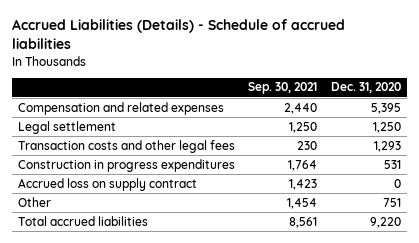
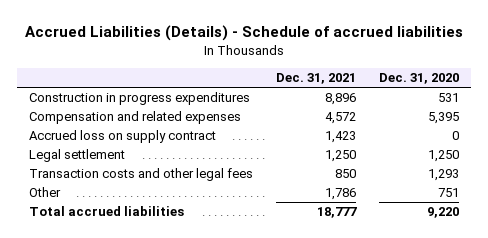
- | Sep. 30, 2021 | Dec. 31, 2020
+ | Dec. 31, 2021 | Dec. 31, 2020
moved up: Construction in progress expenditures | 8,896 | 531
moved up: Accrued loss on supply contract | 1,423 | 0

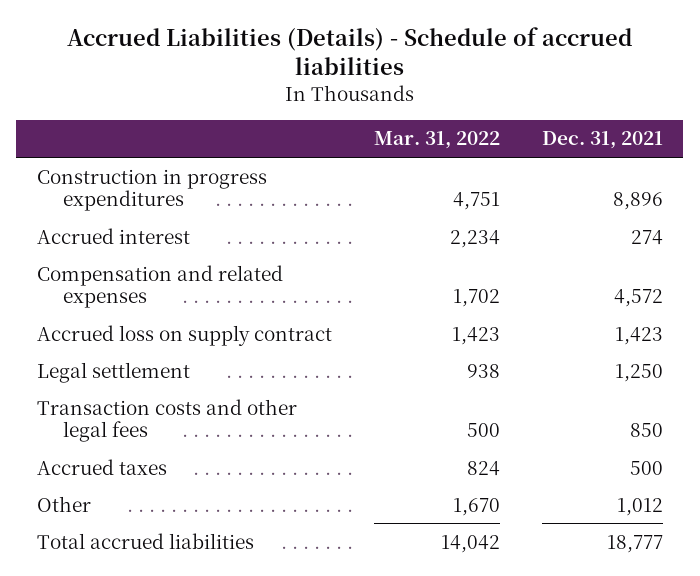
- | Dec. 31, 2021 | Dec. 31, 2020
+ | Mar. 31, 2022 | Dec. 31, 2021
+ Accrued interest | 2,234 | 274
- Other | 1,786 | 751
+ Accrued taxes | 824 | 500
+ Other | 1,670 | 1,012

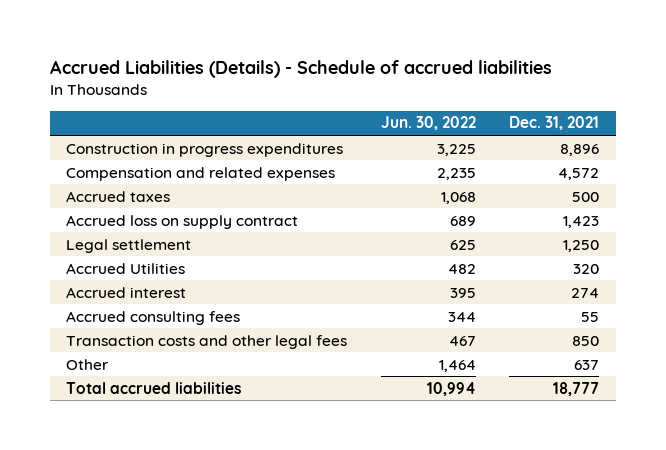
- | Mar. 31, 2022 | Dec. 31, 2021
+ | Jun. 30, 2022 | Dec. 31, 2021
moved up: Accrued taxes | 1,068 | 500
+ Accrued Utilities | 482 | 320
moved down: Accrued interest | 395 | 274
+ Accrued consulting fees | 344 | 55
- Other | 1,670 | 1,012
+ Other | 1,464 | 637

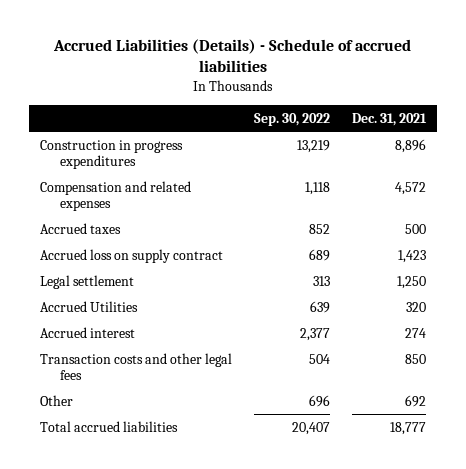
- | Jun. 30, 2022 | Dec. 31, 2021
+ | Sep. 30, 2022 | Dec. 31, 2021
- Accrued consulting fees | 344 | 55
- Other | 1,464 | 637
+ Other | 696 | 692

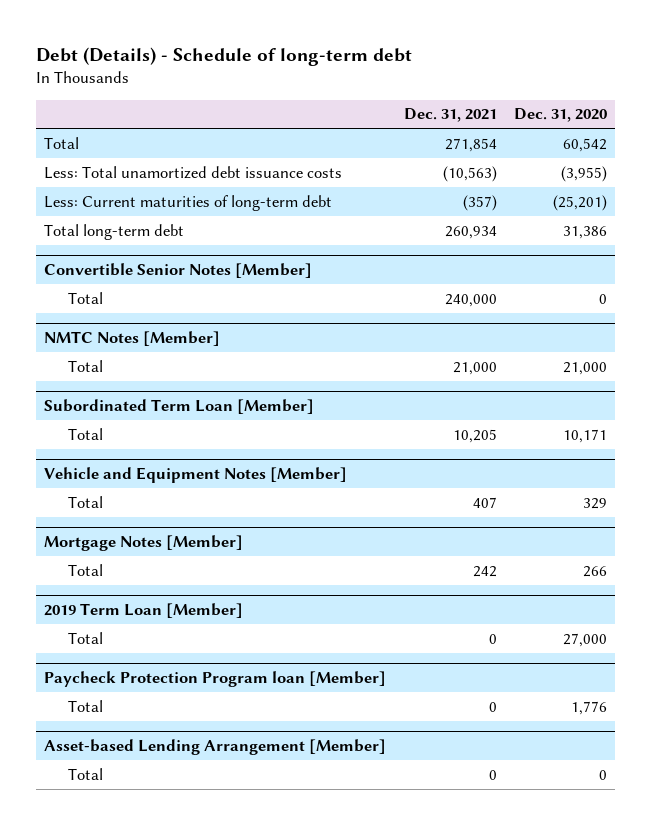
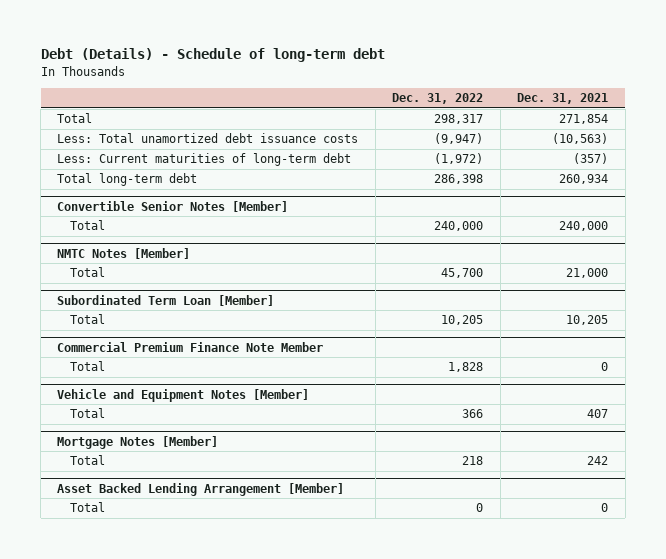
- | Dec. 31, 2021 | Dec. 31, 2020
+ | Dec. 31, 2022 | Dec. 31, 2021
+ Commercial Premium Finance Note Member
+ Total | 1,828 | 0
- 2019 Term Loan [Member]
- Total | 0 | 27,000
- Paycheck Protection Program loan [Member]
- Total | 0 | 1,776
- Asset-based Lending Arrangement [Member]
+ Asset Backed Lending Arrangement [Member]

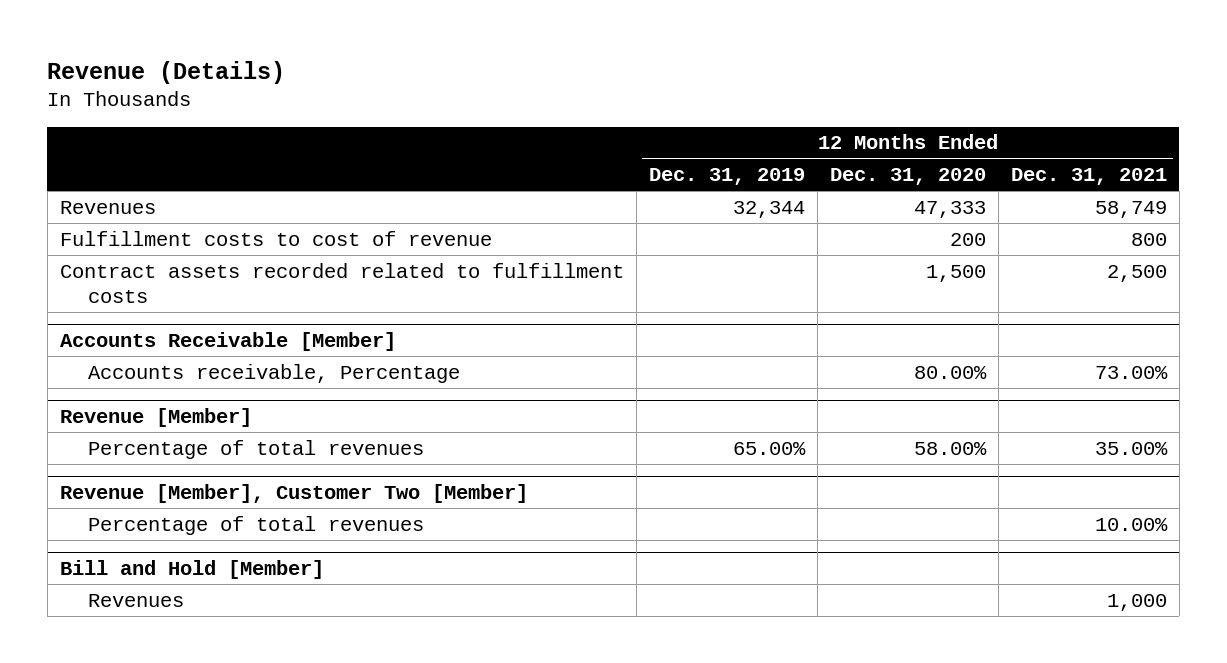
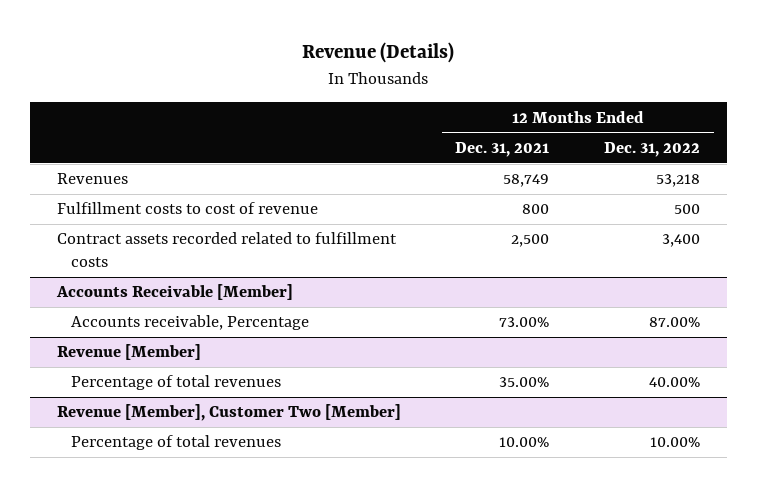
- | 12 Months Ended Dec. 31, 2019 | 12 Months Ended Dec. 31, 2020 | 12 Months Ended Dec. 31, 2021
+ | 12 Months Ended Dec. 31, 2021 | 12 Months Ended Dec. 31, 2022
- Bill and Hold [Member]
- Revenues | | | 1,000

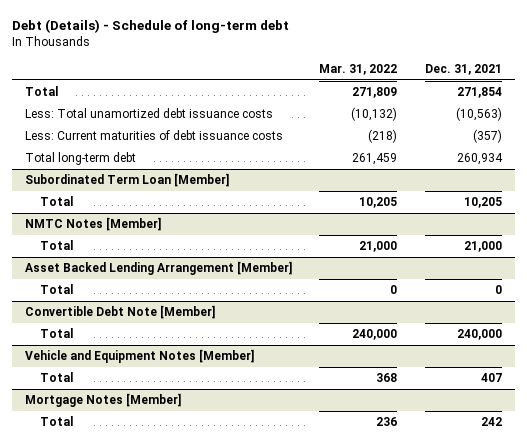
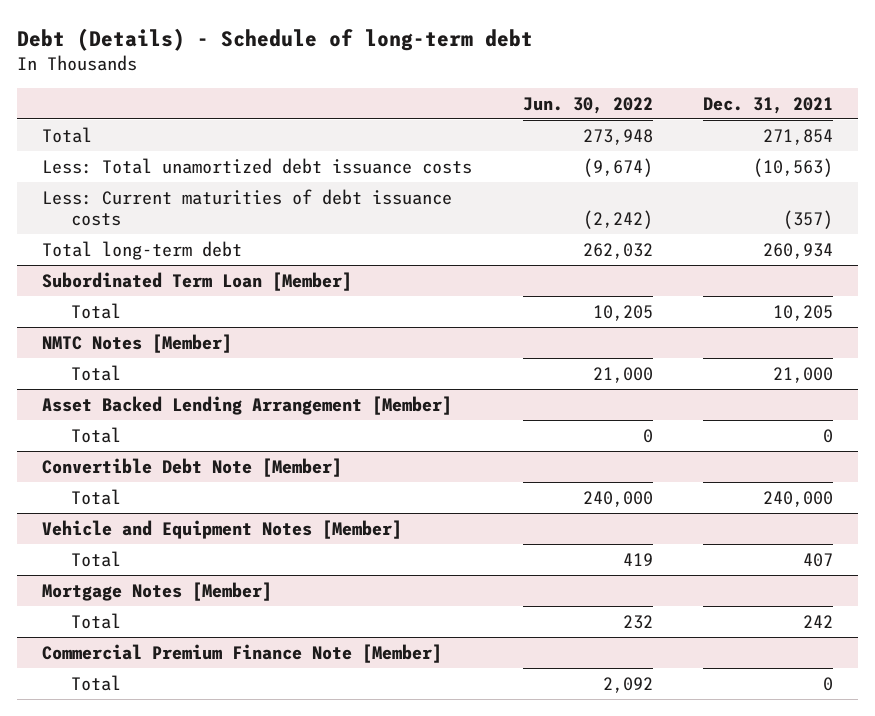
- | Mar. 31, 2022 | Dec. 31, 2021
+ | Jun. 30, 2022 | Dec. 31, 2021
+ Commercial Premium Finance Note [Member]
+ Total | 2,092 | 0

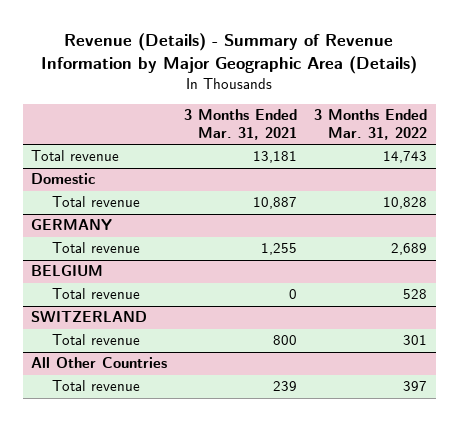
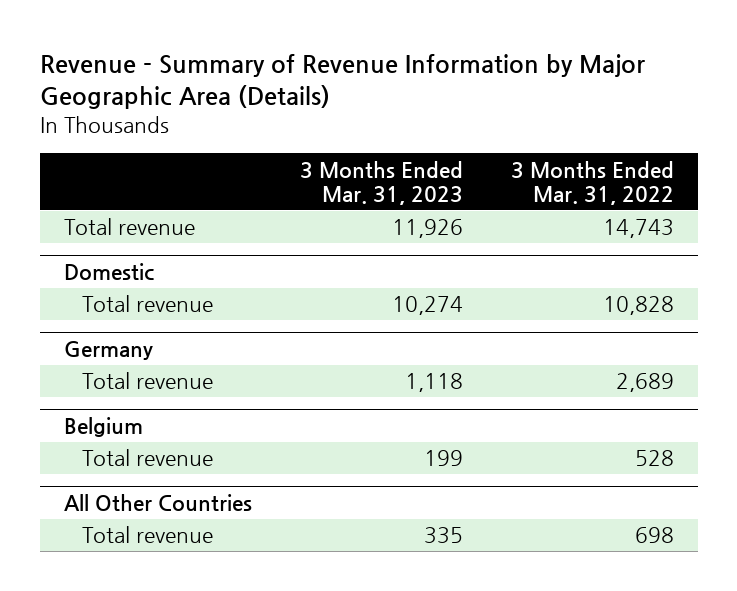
- Revenue (Details) - Summary of Revenue Information by Major Geographic Area (Details)
+ Revenue - Summary of Revenue Information by Major Geographic Area (Details)
- | 3 Months Ended Mar. 31, 2021 | 3 Months Ended Mar. 31, 2022
+ | 3 Months Ended Mar. 31, 2023 | 3 Months Ended Mar. 31, 2022
- GERMANY
+ Germany
- BELGIUM
+ Belgium
- SWITZERLAND
- Total revenue | 800 | 301
@ All Other Countries
- Total revenue | 239 | 397
+ Total revenue | 335 | 698

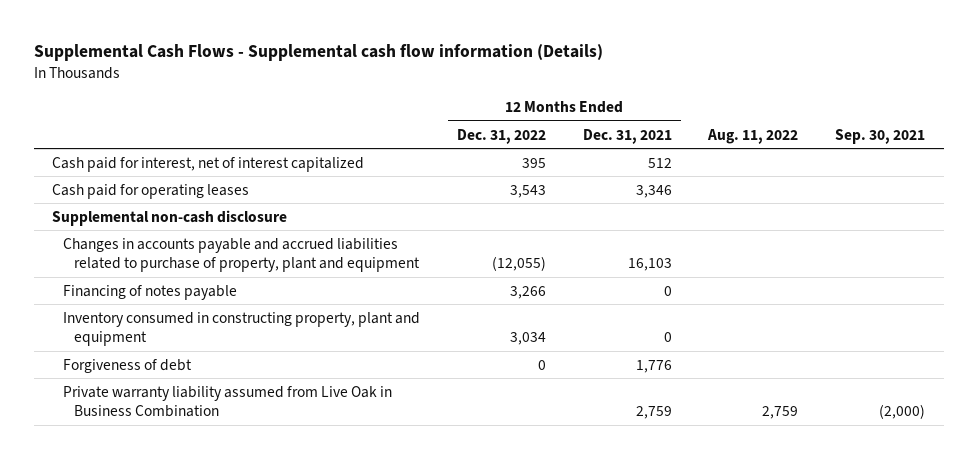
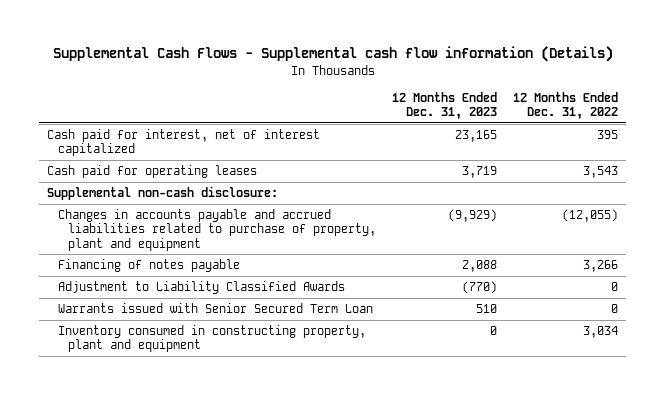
- | 12 Months Ended Dec. 31, 2022 | 12 Months Ended Dec. 31, 2021 | Aug. 11, 2022 | Sep. 30, 2021
+ | 12 Months Ended Dec. 31, 2023 | 12 Months Ended Dec. 31, 2022
- Supplemental non-cash disclosure
+ Supplemental non-cash disclosure:
+ Adjustment to Liability Classified Awards | (770) | 0
+ Warrants issued with Senior Secured Term Loan | 510 | 0
- Forgiveness of debt | 0 | 1,776 | |
- Private warranty liability assumed from Live Oak in Business Combination | | 2,759 | 2,759 | (2,000)

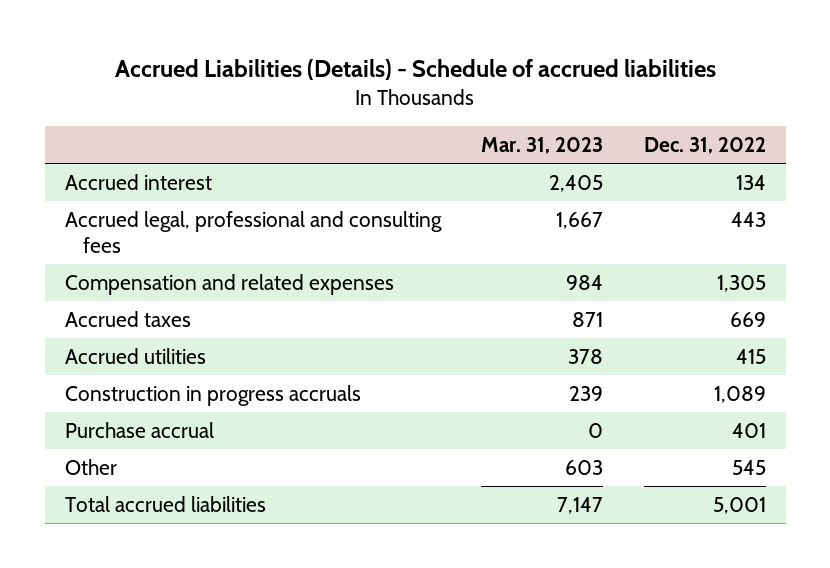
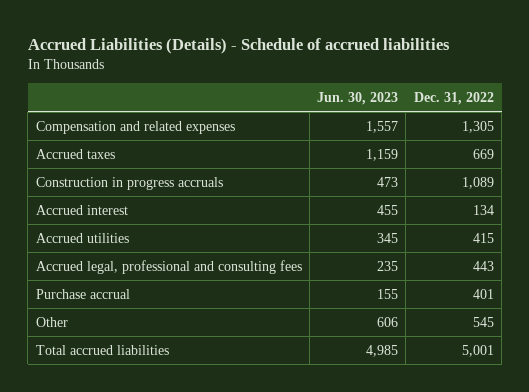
- | Mar. 31, 2023 | Dec. 31, 2022
+ | Jun. 30, 2023 | Dec. 31, 2022
moved down: Accrued interest | 455 | 134
moved down: Accrued utilities | 345 | 415
moved down: Accrued legal, professional and consulting fees | 235 | 443

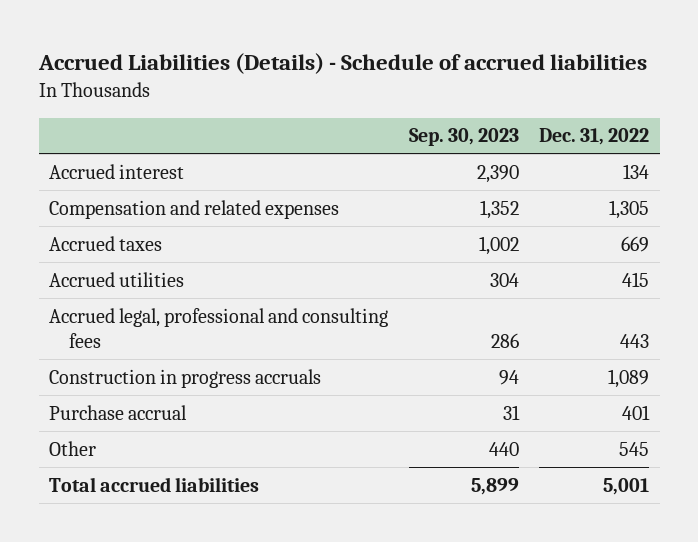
- | Jun. 30, 2023 | Dec. 31, 2022
+ | Sep. 30, 2023 | Dec. 31, 2022
moved up: Accrued interest | 2,390 | 134
moved down: Construction in progress accruals | 94 | 1,089

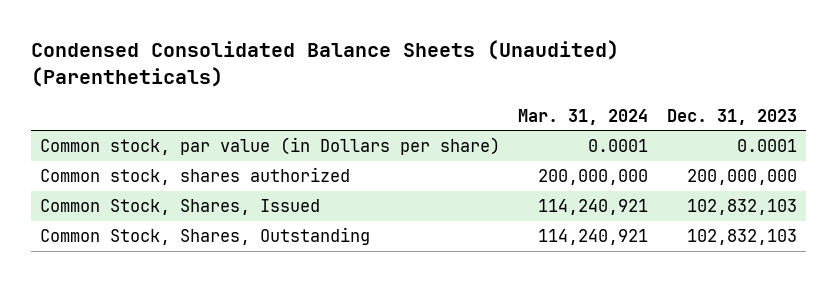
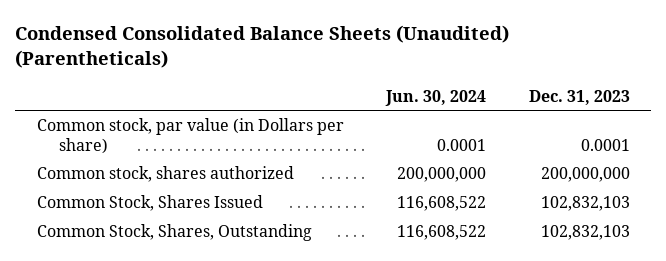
- | Mar. 31, 2024 | Dec. 31, 2023
+ | Jun. 30, 2024 | Dec. 31, 2023
- Common Stock, Shares, Issued | 114,240,921 | 102,832,103
+ Common Stock, Shares Issued | 116,608,522 | 102,832,103

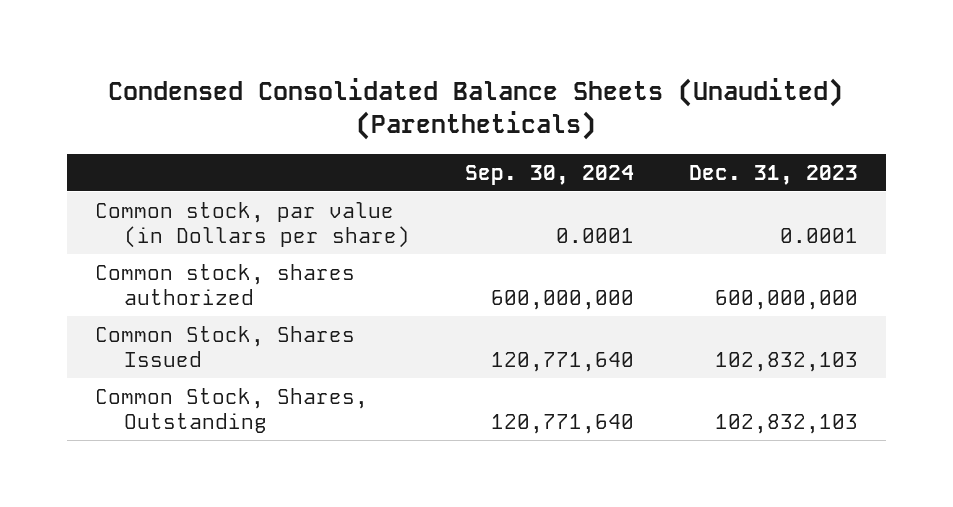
- | Jun. 30, 2024 | Dec. 31, 2023
+ | Sep. 30, 2024 | Dec. 31, 2023
- Common stock, shares authorized | 200,000,000 | 200,000,000
+ Common stock, shares authorized | 600,000,000 | 600,000,000

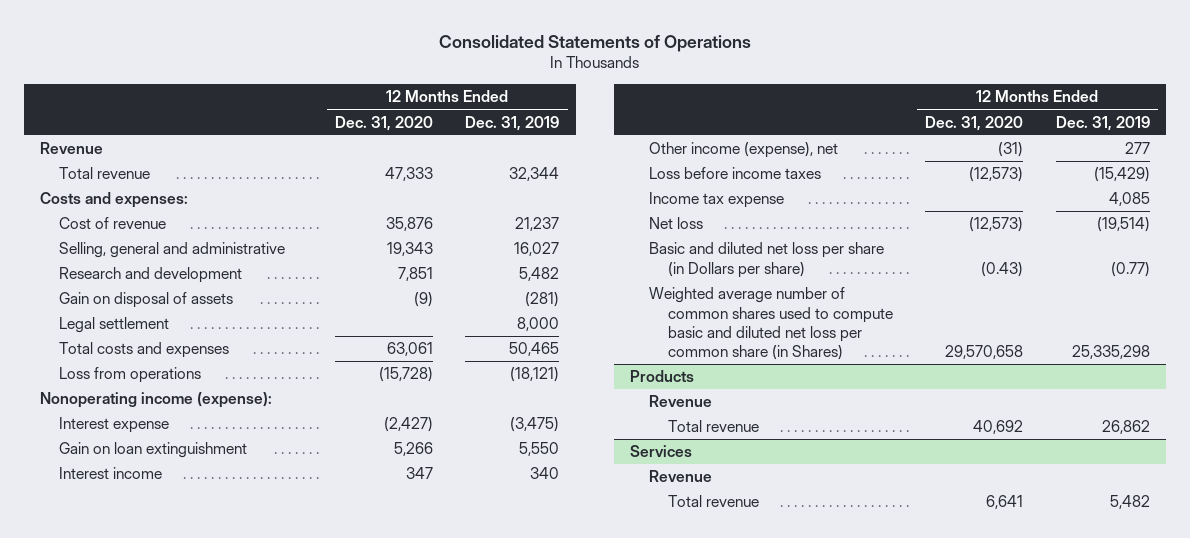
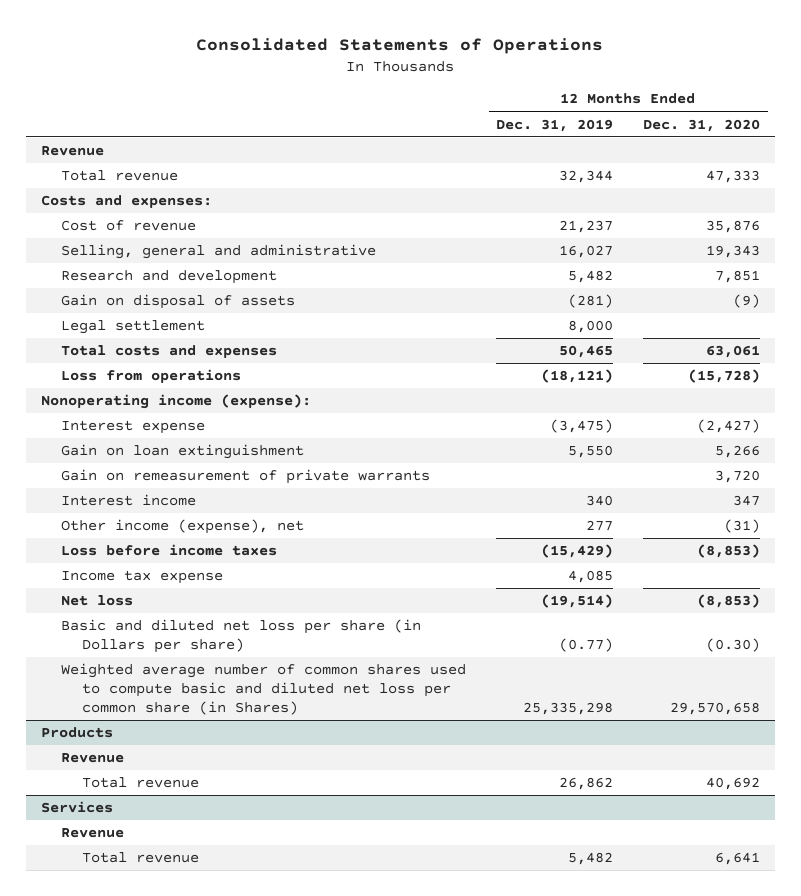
- | 12 Months Ended Dec. 31, 2020 | 12 Months Ended Dec. 31, 2019
+ | 12 Months Ended Dec. 31, 2019 | 12 Months Ended Dec. 31, 2020
+ Gain on remeasurement of private warrants | | 3,720
- Loss before income taxes | (12,573) | (15,429)
+ Loss before income taxes | (15,429) | (8,853)
- Net loss | (12,573) | (19,514)
- Basic and diluted net loss per share (in Dollars per share) | (0.43) | (0.77)
+ Net loss | (19,514) | (8,853)
+ Basic and diluted net loss per share (in Dollars per share) | (0.77) | (0.30)

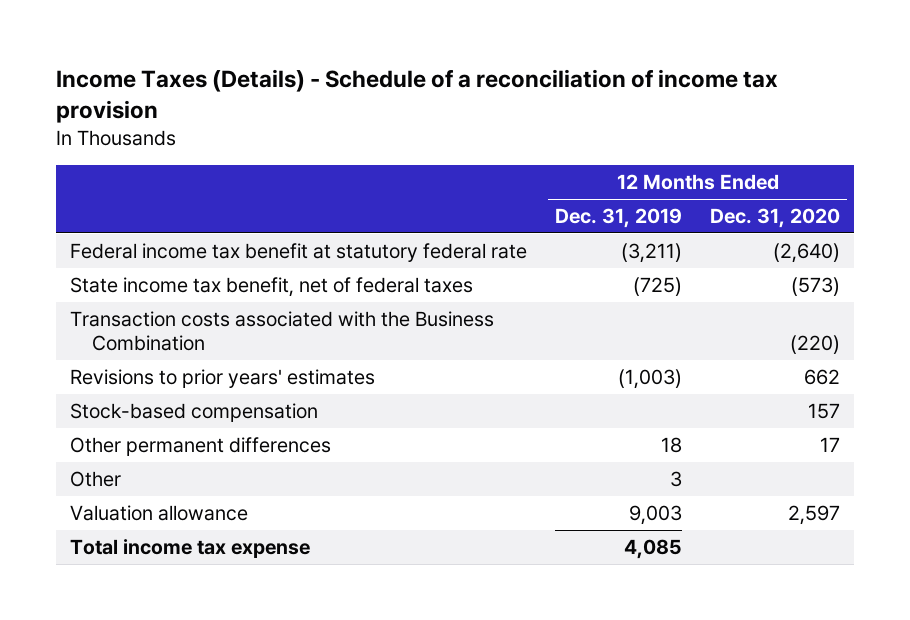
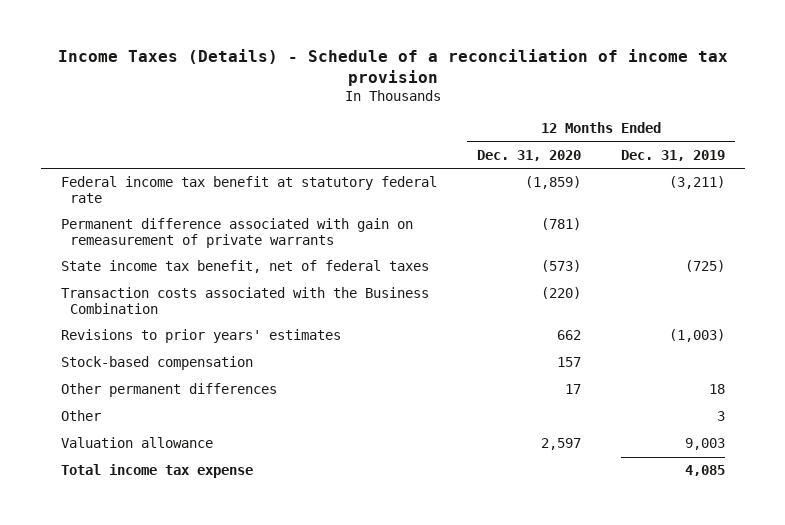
- | 12 Months Ended Dec. 31, 2019 | 12 Months Ended Dec. 31, 2020
+ | 12 Months Ended Dec. 31, 2020 | 12 Months Ended Dec. 31, 2019
- Federal income tax benefit at statutory federal rate | (3,211) | (2,640)
+ Federal income tax benefit at statutory federal rate | (1,859) | (3,211)
+ Permanent difference associated with gain on remeasurement of private warrants | (781) |

